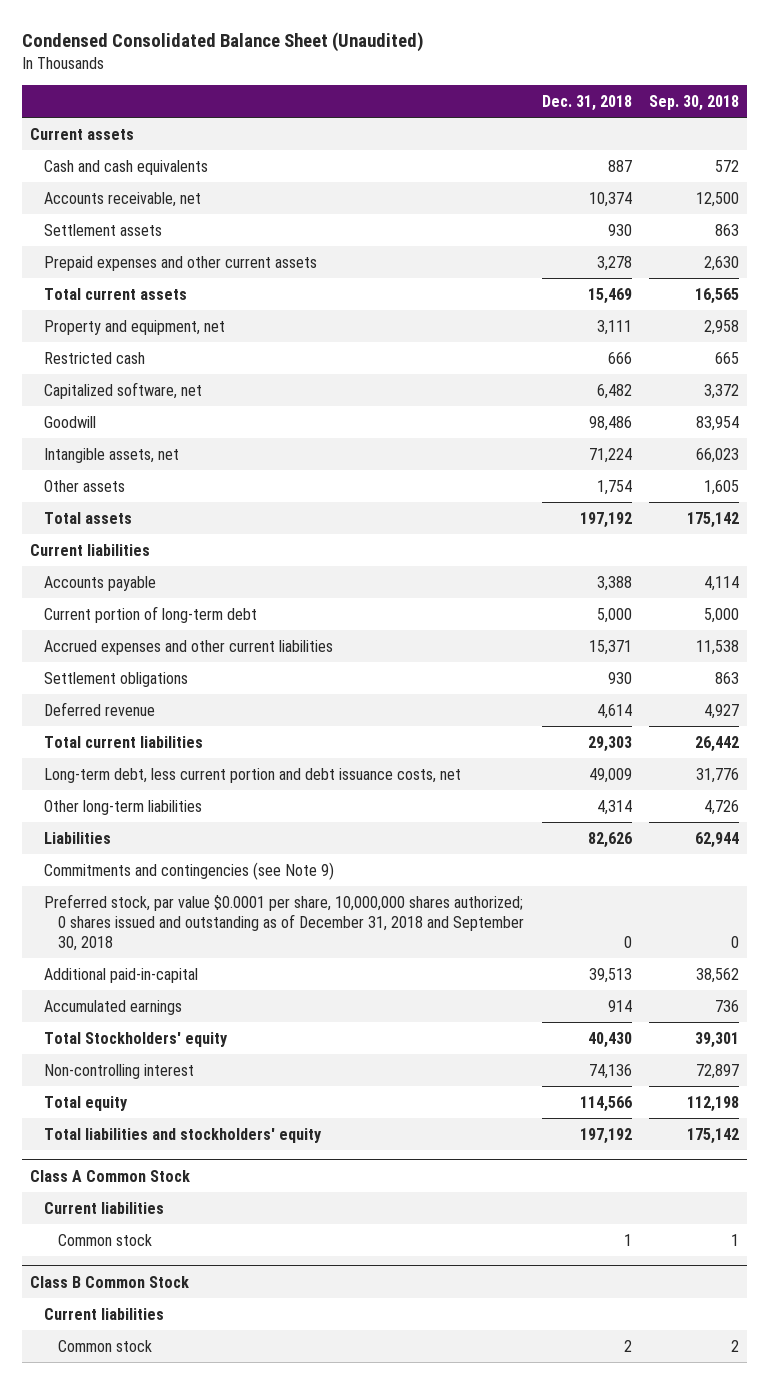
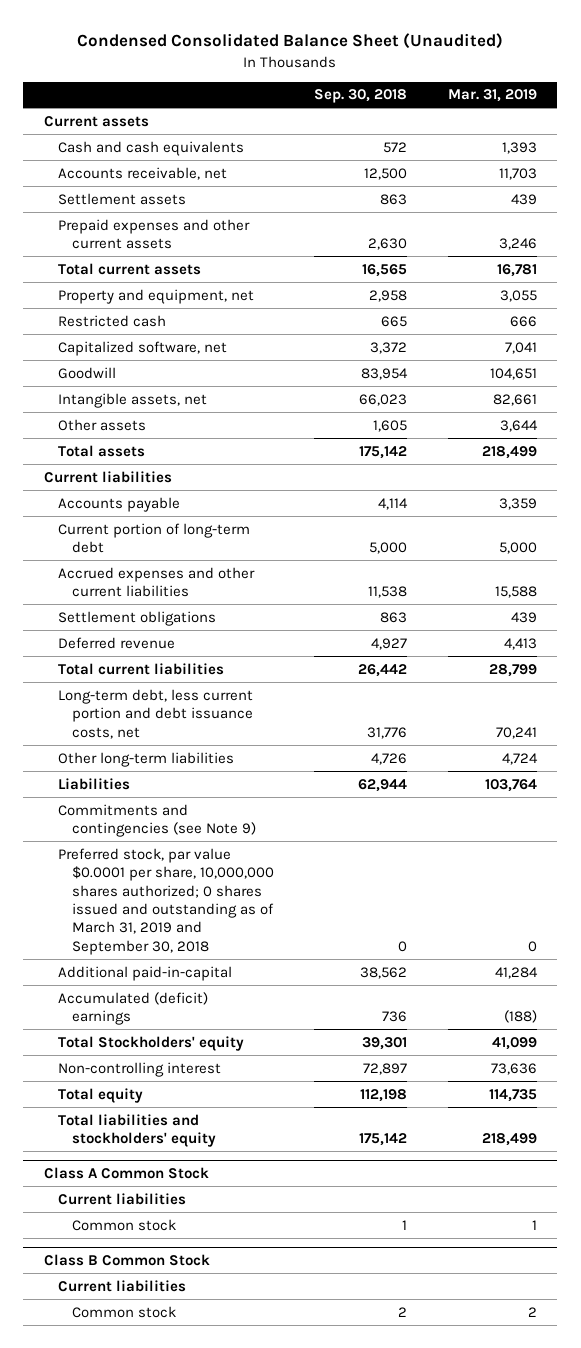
- | Dec. 31, 2018 | Sep. 30, 2018
+ | Sep. 30, 2018 | Mar. 31, 2019
- Preferred stock, par value $0.0001 per share, 10,000,000 shares authorized; 0 shares issued and outstanding as of December 31, 2018 and September 30, 2018 | 0 | 0
+ Preferred stock, par value $0.0001 per share, 10,000,000 shares authorized; 0 shares issued and outstanding as of March 31, 2019 and September 30, 2018 | 0 | 0
- Accumulated earnings | 914 | 736
+ Accumulated (deficit) earnings | 736 | (188)

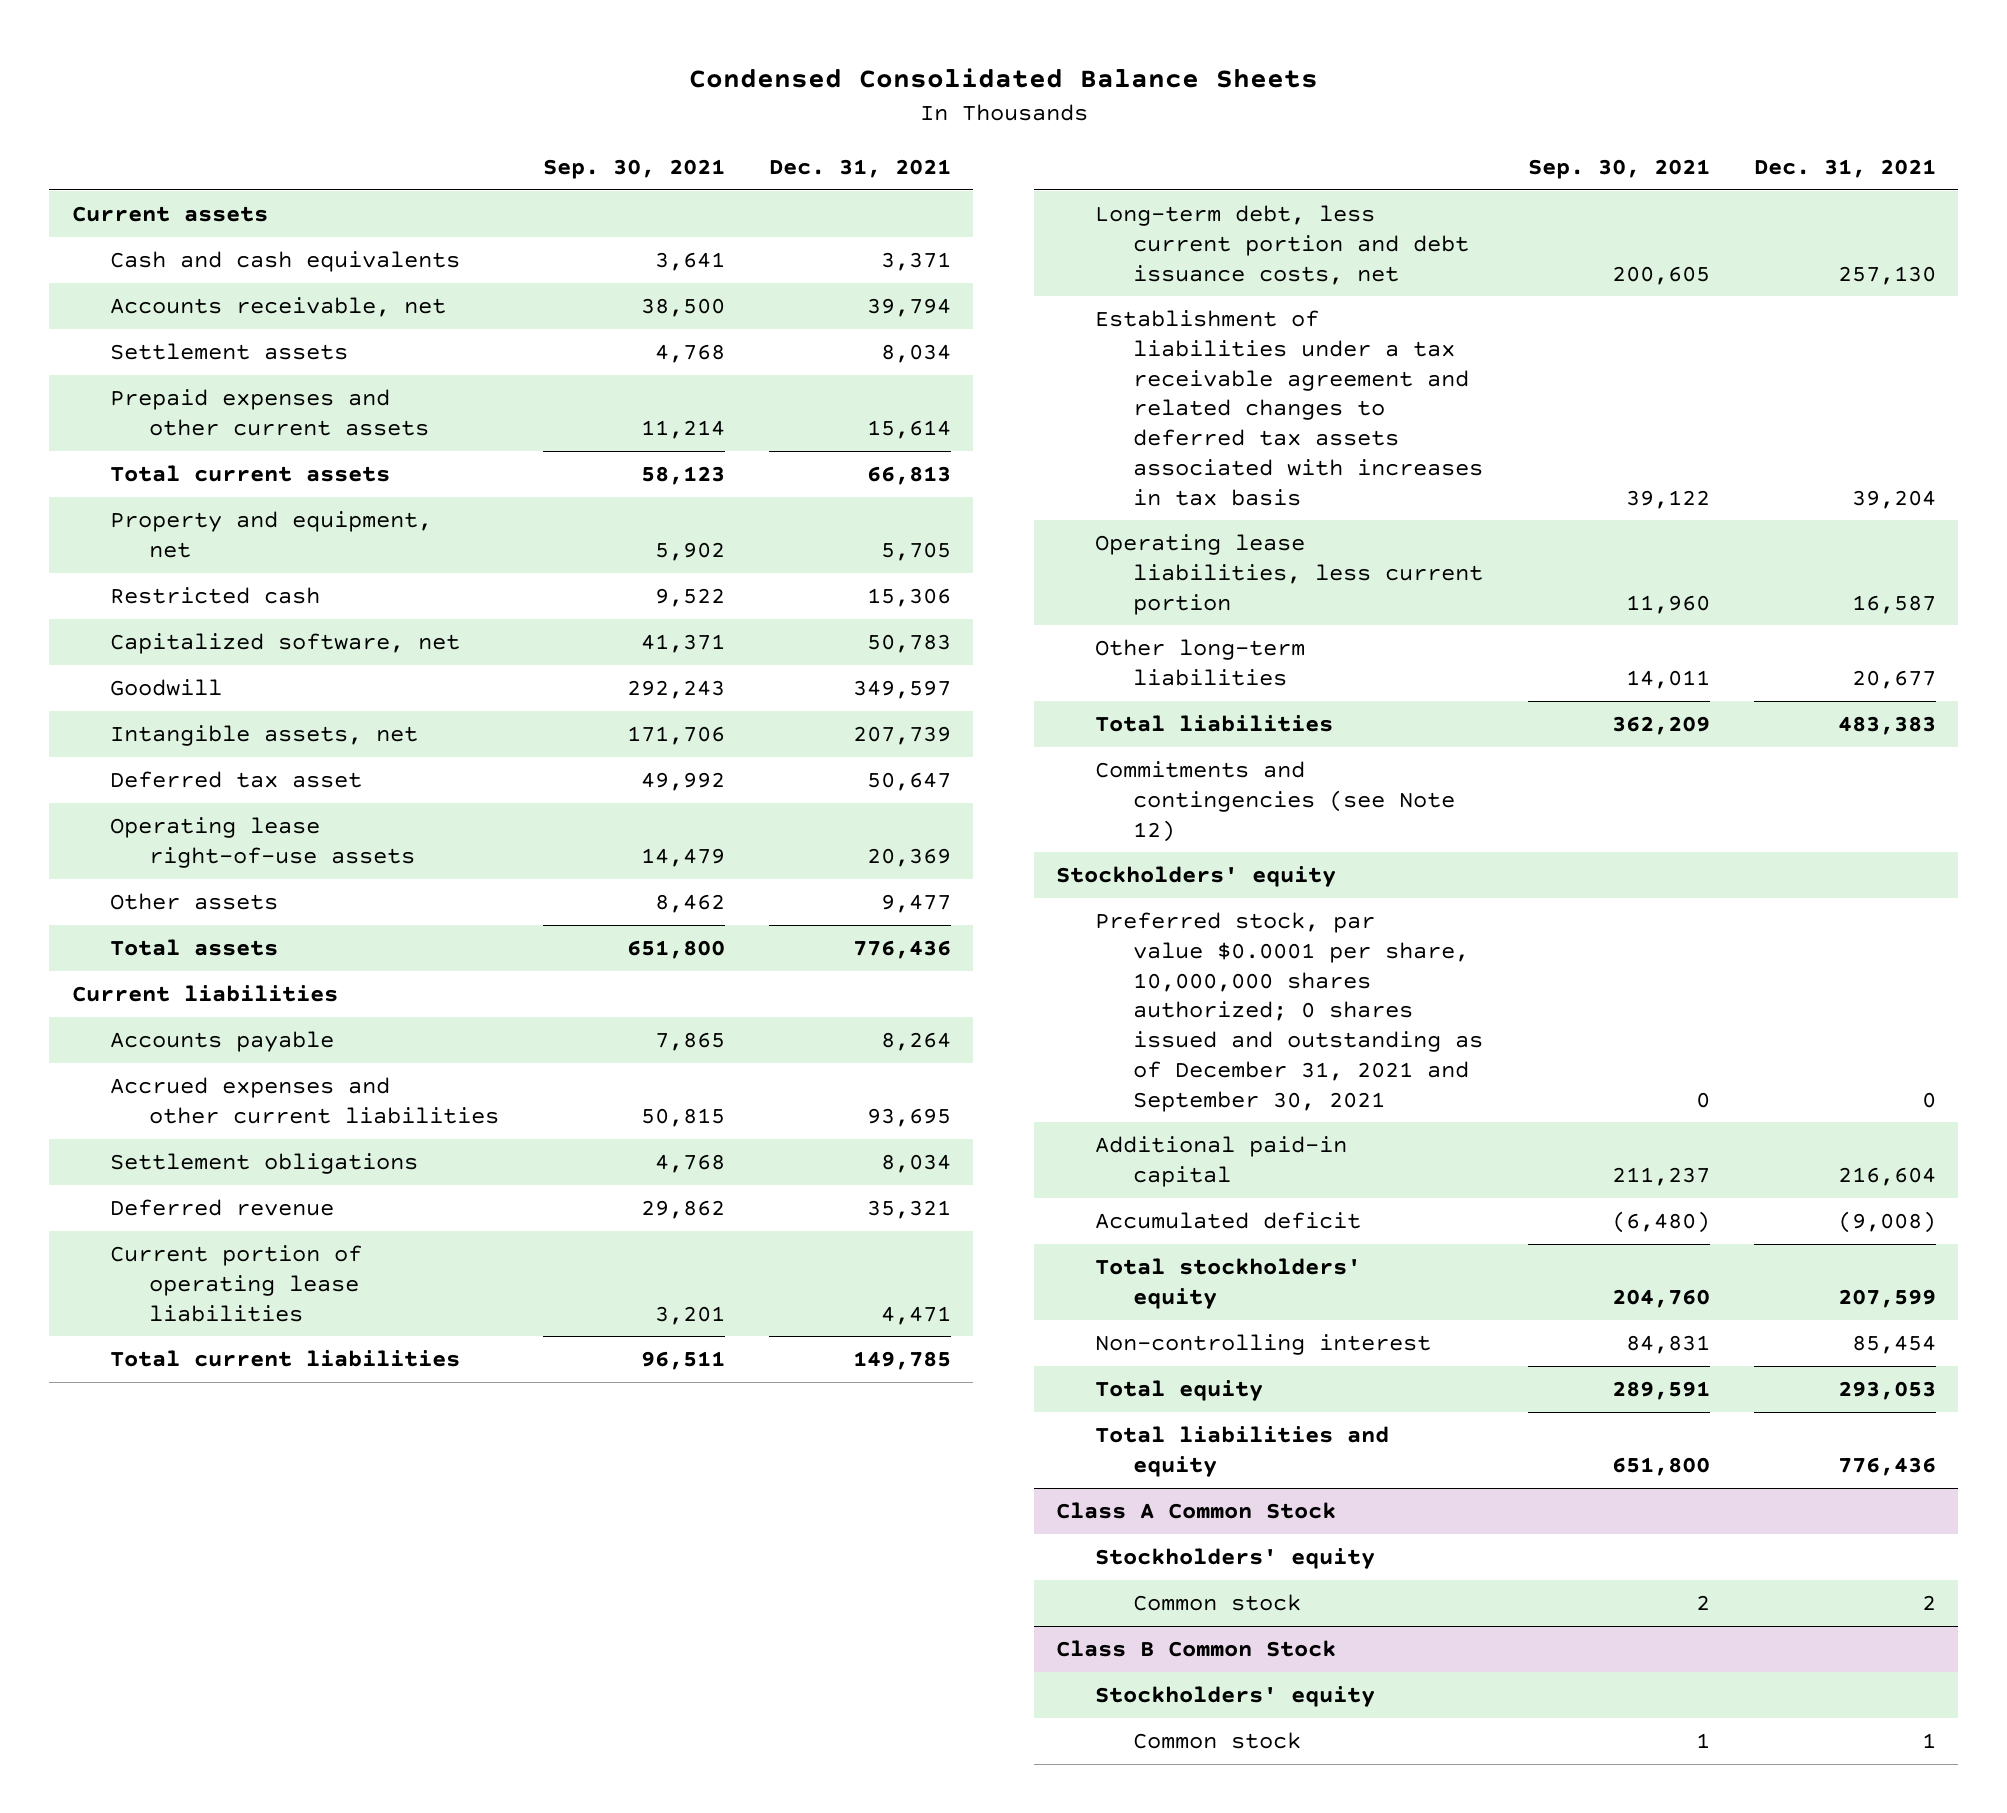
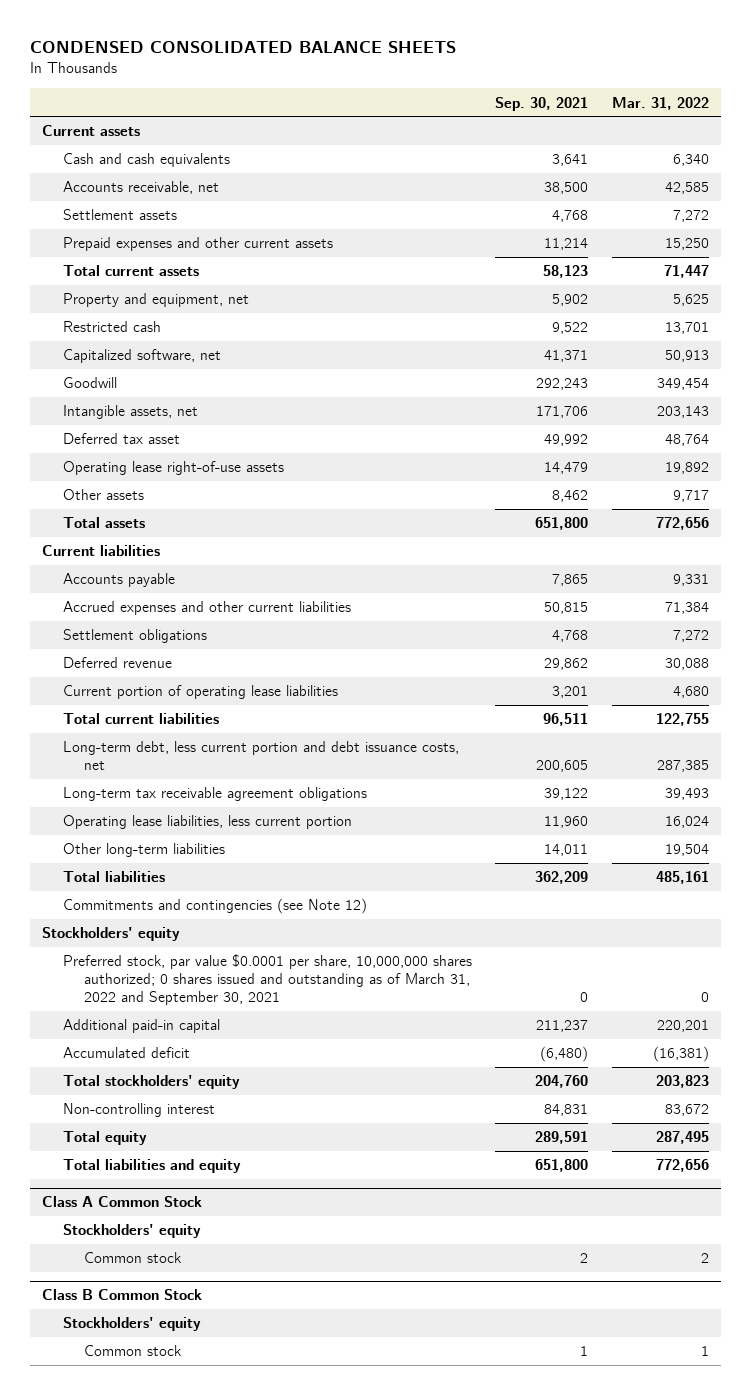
- Condensed Consolidated Balance Sheets
+ CONDENSED CONSOLIDATED BALANCE SHEETS
- | Sep. 30, 2021 | Dec. 31, 2021
+ | Sep. 30, 2021 | Mar. 31, 2022
- Establishment of liabilities under a tax receivable agreement and related changes to deferred tax assets associated with increases in tax basis | 39,122 | 39,204
+ Long-term tax receivable agreement obligations | 39,122 | 39,493
- Preferred stock, par value $0.0001 per share, 10,000,000 shares authorized; 0 shares issued and outstanding as of December 31, 2021 and September 30, 2021 | 0 | 0
+ Preferred stock, par value $0.0001 per share, 10,000,000 shares authorized; 0 shares issued and outstanding as of March 31, 2022 and September 30, 2021 | 0 | 0

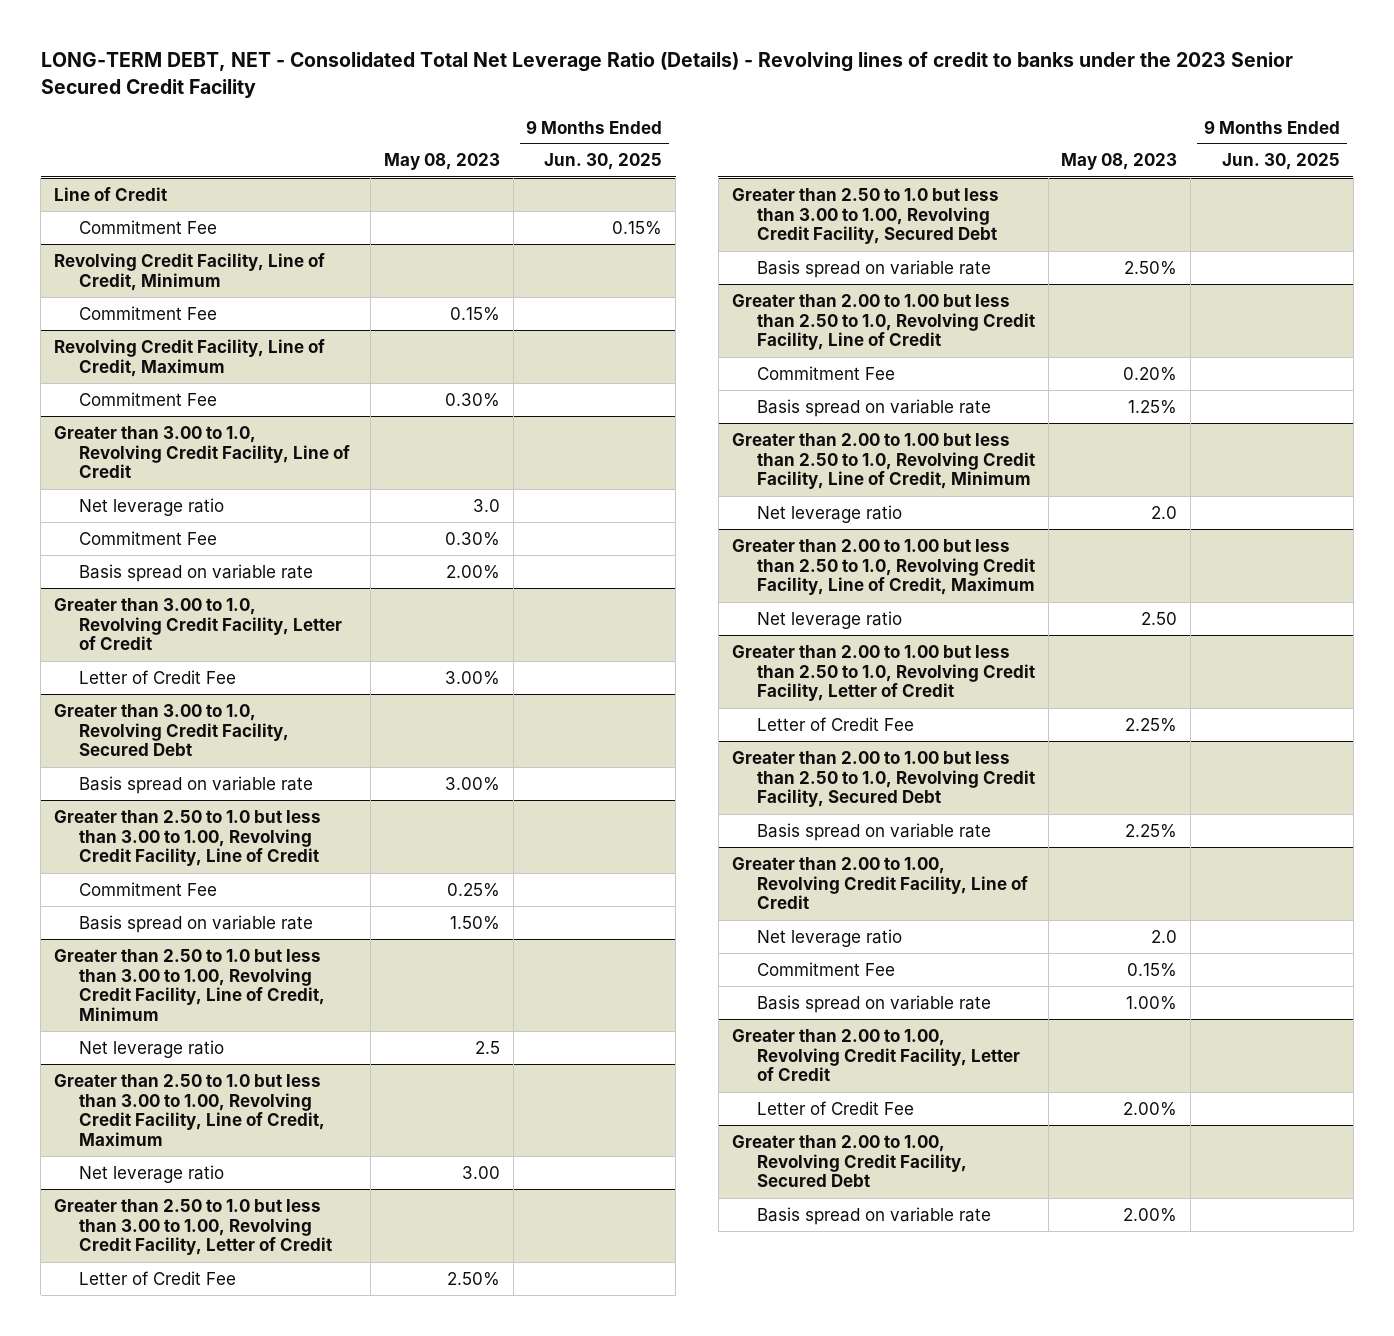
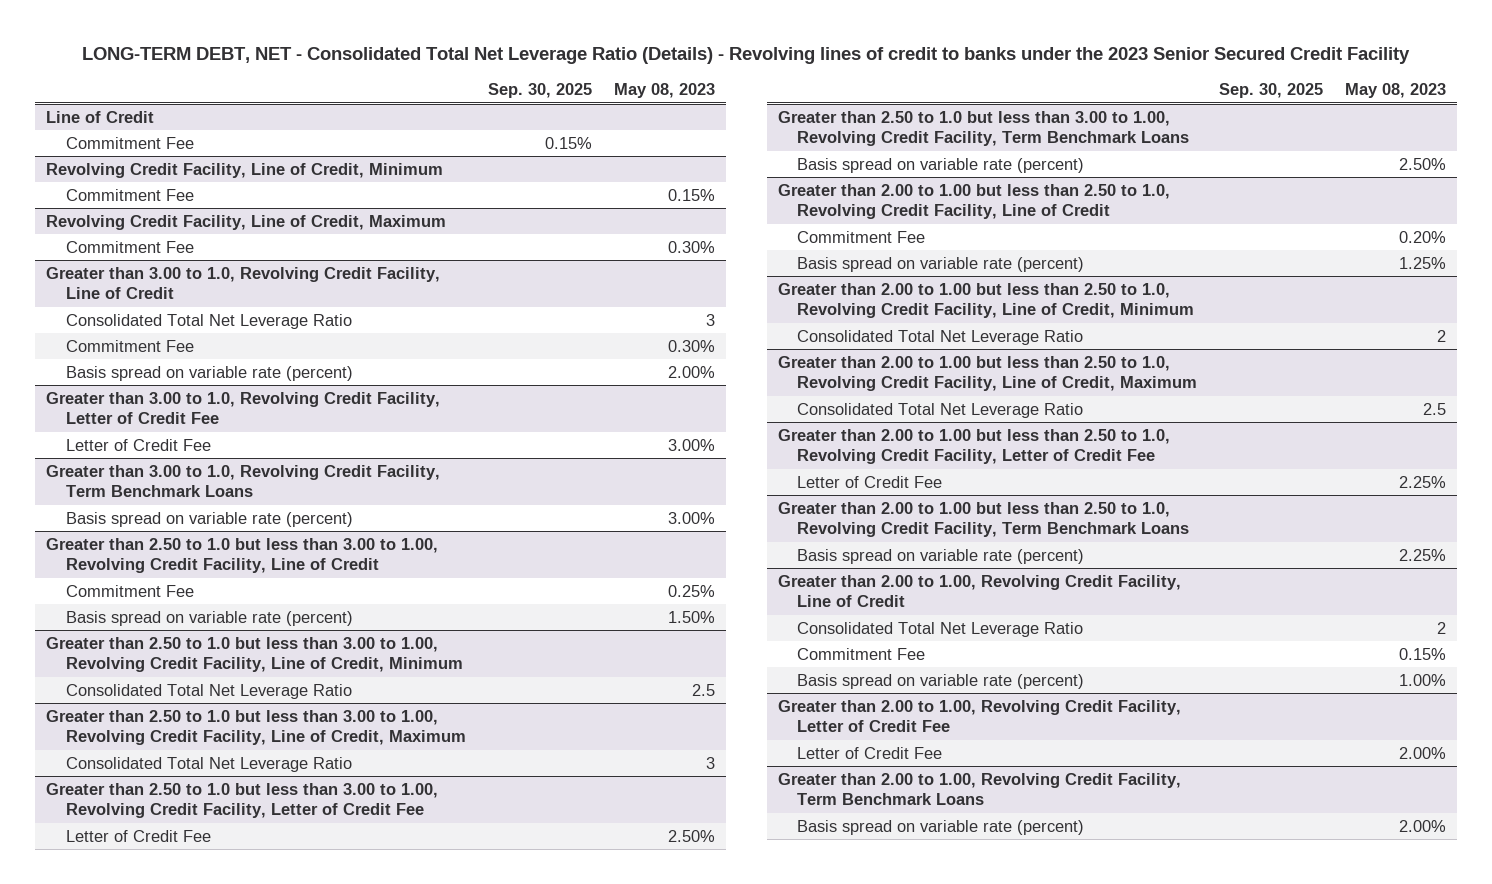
- | May 08, 2023 | 9 Months Ended Jun. 30, 2025
+ | Sep. 30, 2025 | May 08, 2023
@ Greater than 3.00 to 1.0, Revolving Credit Facility, Line of Credit
- Net leverage ratio | 3.0 |
+ Consolidated Total Net Leverage Ratio | | 3
- Basis spread on variable rate | 2.00% |
- Greater than 3.00 to 1.0, Revolving Credit Facility, Letter of Credit
@ Greater than 3.00 to 1.0, Revolving Credit Facility, Line of Credit
+ Basis spread on variable rate (percent) | | 2.00%
+ Greater than 3.00 to 1.0, Revolving Credit Facility, Letter of Credit Fee
- Greater than 3.00 to 1.0, Revolving Credit Facility, Secured Debt
- Basis spread on variable rate | 3.00% |
+ Greater than 3.00 to 1.0, Revolving Credit Facility, Term Benchmark Loans
+ Basis spread on variable rate (percent) | | 3.00%
@ Greater than 2.50 to 1.0 but less than 3.00 to 1.00, Revolving Credit Facility, Line of Credit
- Basis spread on variable rate | 1.50% |
+ Basis spread on variable rate (percent) | | 1.50%
@ Greater than 2.50 to 1.0 but less than 3.00 to 1.00, Revolving Credit Facility, Line of Credit, Minimum
- Net leverage ratio | 2.5 |
+ Consolidated Total Net Leverage Ratio | | 2.5
@ Greater than 2.50 to 1.0 but less than 3.00 to 1.00, Revolving Credit Facility, Line of Credit, Maximum
- Net leverage ratio | 3.00 |
- Greater than 2.50 to 1.0 but less than 3.00 to 1.00, Revolving Credit Facility, Letter of Credit
@ Greater than 2.50 to 1.0 but less than 3.00 to 1.00, Revolving Credit Facility, Line of Credit, Maximum
+ Consolidated Total Net Leverage Ratio | | 3
+ Greater than 2.50 to 1.0 but less than 3.00 to 1.00, Revolving Credit Facility, Letter of Credit Fee
- Greater than 2.50 to 1.0 but less than 3.00 to 1.00, Revolving Credit Facility, Secured Debt
- Basis spread on variable rate | 2.50% |
+ Greater than 2.50 to 1.0 but less than 3.00 to 1.00, Revolving Credit Facility, Term Benchmark Loans
+ Basis spread on variable rate (percent) | | 2.50%
@ Greater than 2.00 to 1.00 but less than 2.50 to 1.0, Revolving Credit Facility, Line of Credit
- Basis spread on variable rate | 1.25% |
+ Basis spread on variable rate (percent) | | 1.25%
@ Greater than 2.00 to 1.00 but less than 2.50 to 1.0, Revolving Credit Facility, Line of Credit, Minimum
- Net leverage ratio | 2.0 |
+ Consolidated Total Net Leverage Ratio | | 2
@ Greater than 2.00 to 1.00 but less than 2.50 to 1.0, Revolving Credit Facility, Line of Credit, Maximum
- Net leverage ratio | 2.50 |
- Greater than 2.00 to 1.00 but less than 2.50 to 1.0, Revolving Credit Facility, Letter of Credit
@ Greater than 2.00 to 1.00 but less than 2.50 to 1.0, Revolving Credit Facility, Line of Credit, Maximum
+ Consolidated Total Net Leverage Ratio | | 2.5
+ Greater than 2.00 to 1.00 but less than 2.50 to 1.0, Revolving Credit Facility, Letter of Credit Fee
- Greater than 2.00 to 1.00 but less than 2.50 to 1.0, Revolving Credit Facility, Secured Debt
- Basis spread on variable rate | 2.25% |
+ Greater than 2.00 to 1.00 but less than 2.50 to 1.0, Revolving Credit Facility, Term Benchmark Loans
+ Basis spread on variable rate (percent) | | 2.25%
@ Greater than 2.00 to 1.00, Revolving Credit Facility, Line of Credit
- Net leverage ratio | 2.0 |
+ Consolidated Total Net Leverage Ratio | | 2
- Basis spread on variable rate | 1.00% |
- Greater than 2.00 to 1.00, Revolving Credit Facility, Letter of Credit
@ Greater than 2.00 to 1.00, Revolving Credit Facility, Line of Credit
+ Basis spread on variable rate (percent) | | 1.00%
+ Greater than 2.00 to 1.00, Revolving Credit Facility, Letter of Credit Fee
- Greater than 2.00 to 1.00, Revolving Credit Facility, Secured Debt
- Basis spread on variable rate | 2.00% |
+ Greater than 2.00 to 1.00, Revolving Credit Facility, Term Benchmark Loans
+ Basis spread on variable rate (percent) | | 2.00%

